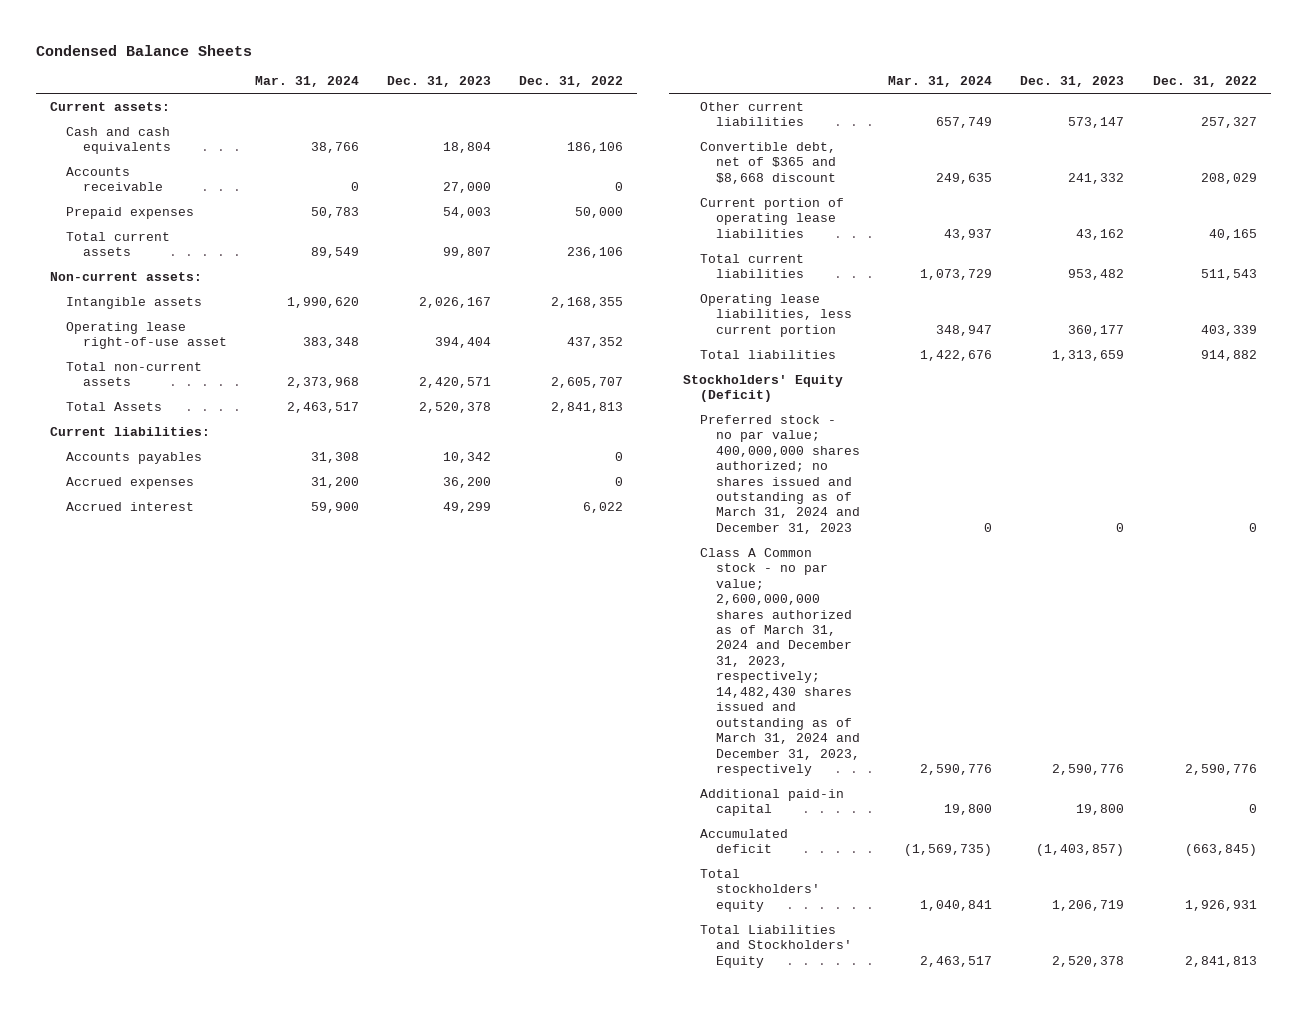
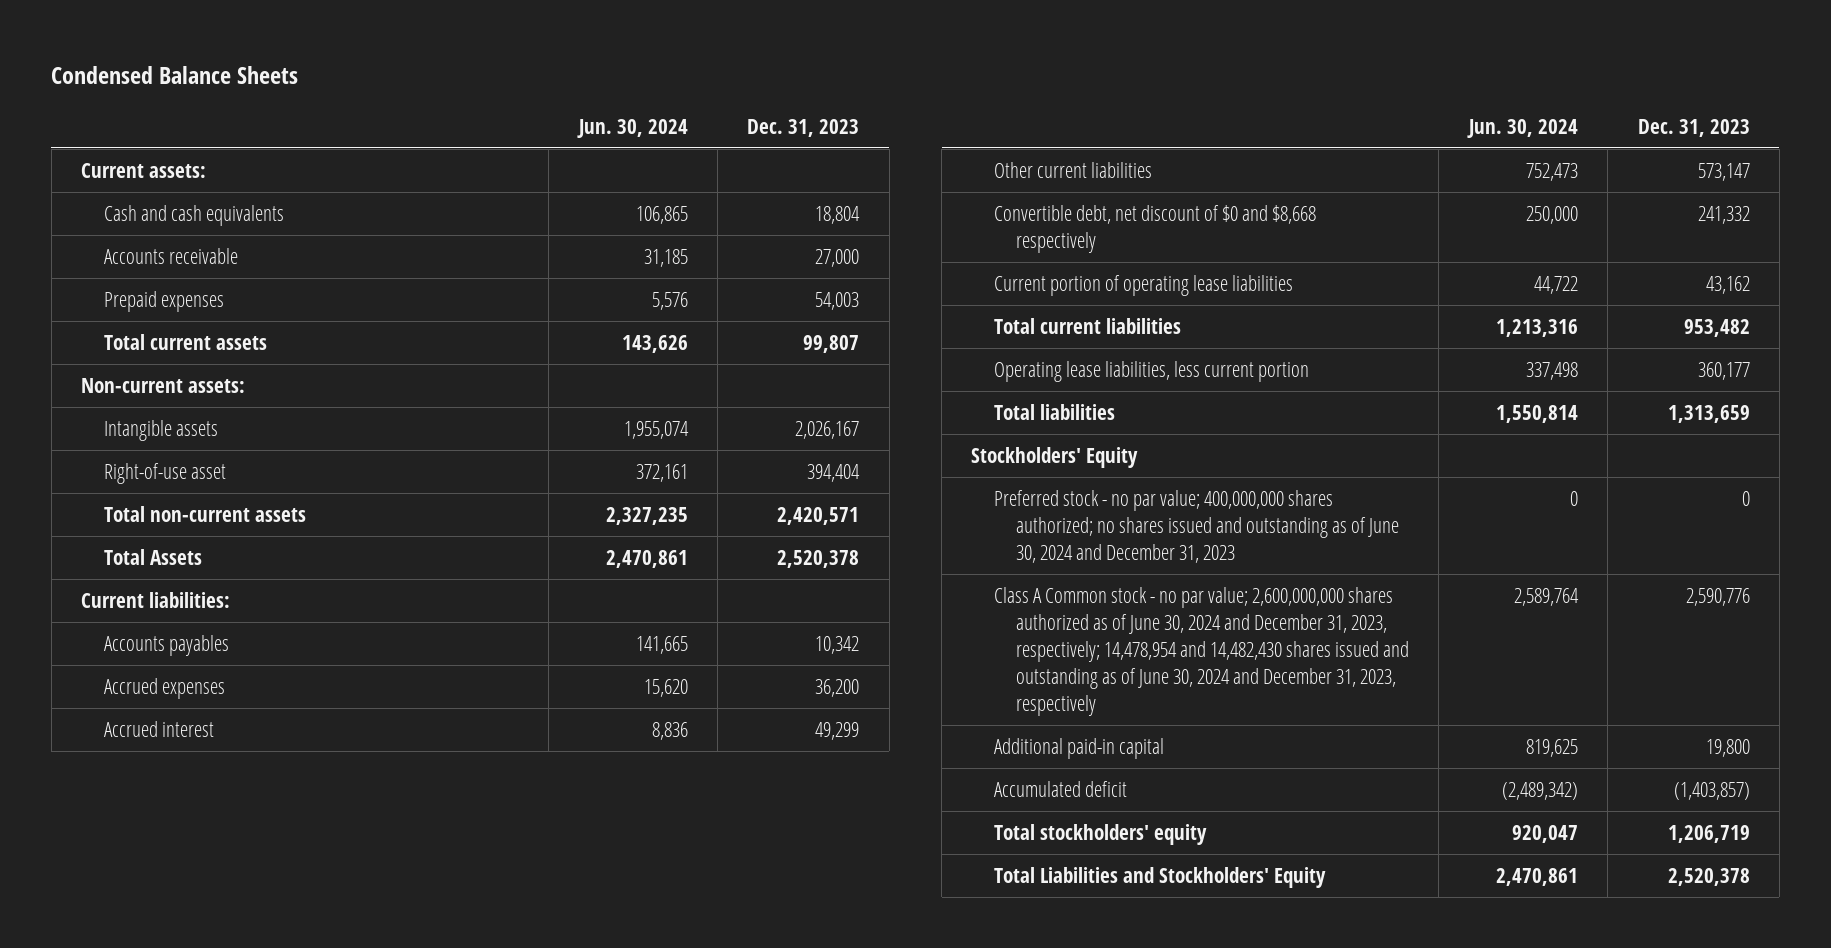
- | Mar. 31, 2024 | Dec. 31, 2023 | Dec. 31, 2022
+ | Jun. 30, 2024 | Dec. 31, 2023
- Operating lease right-of-use asset | 383,348 | 394,404 | 437,352
+ Right-of-use asset | 372,161 | 394,404
- Convertible debt, net of $365 and $8,668 discount | 249,635 | 241,332 | 208,029
+ Convertible debt, net discount of $0 and $8,668 respectively | 250,000 | 241,332
- Stockholders' Equity (Deficit)
- Preferred stock - no par value; 400,000,000 shares authorized; no shares issued and outstanding as of March 31, 2024 and December 31, 2023 | 0 | 0 | 0
- Class A Common stock - no par value; 2,600,000,000 shares authorized as of March 31, 2024 and December 31, 2023, respectively; 14,482,430 shares issued and outstanding as of March 31, 2024 and December 31, 2023, respectively | 2,590,776 | 2,590,776 | 2,590,776
+ Stockholders' Equity
+ Preferred stock - no par value; 400,000,000 shares authorized; no shares issued and outstanding as of June 30, 2024 and December 31, 2023 | 0 | 0
+ Class A Common stock - no par value; 2,600,000,000 shares authorized as of June 30, 2024 and December 31, 2023, respectively; 14,478,954 and 14,482,430 shares issued and outstanding as of June 30, 2024 and December 31, 2023, respectively | 2,589,764 | 2,590,776

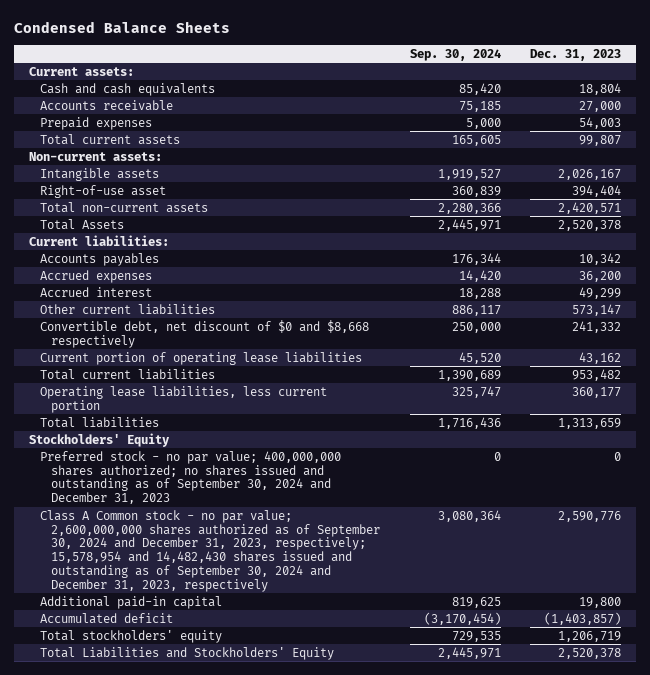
- | Jun. 30, 2024 | Dec. 31, 2023
+ | Sep. 30, 2024 | Dec. 31, 2023
- Preferred stock - no par value; 400,000,000 shares authorized; no shares issued and outstanding as of June 30, 2024 and December 31, 2023 | 0 | 0
- Class A Common stock - no par value; 2,600,000,000 shares authorized as of June 30, 2024 and December 31, 2023, respectively; 14,478,954 and 14,482,430 shares issued and outstanding as of June 30, 2024 and December 31, 2023, respectively | 2,589,764 | 2,590,776
+ Preferred stock - no par value; 400,000,000 shares authorized; no shares issued and outstanding as of September 30, 2024 and December 31, 2023 | 0 | 0
+ Class A Common stock - no par value; 2,600,000,000 shares authorized as of September 30, 2024 and December 31, 2023, respectively; 15,578,954 and 14,482,430 shares issued and outstanding as of September 30, 2024 and December 31, 2023, respectively | 3,080,364 | 2,590,776

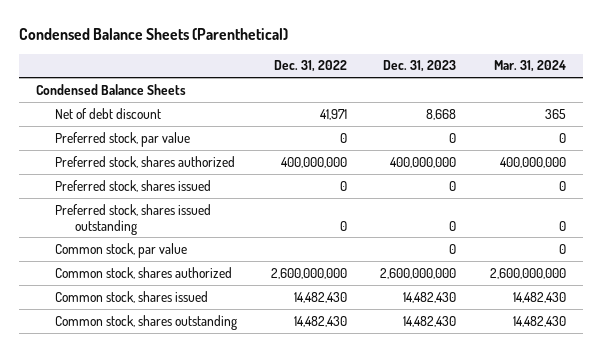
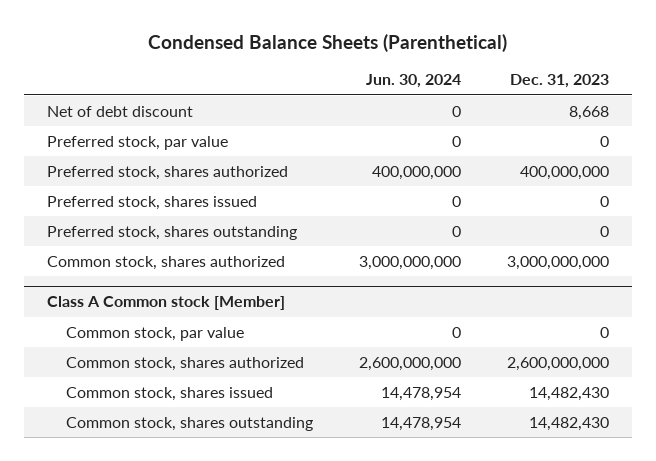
- | Dec. 31, 2022 | Dec. 31, 2023 | Mar. 31, 2024
+ | Jun. 30, 2024 | Dec. 31, 2023
- Condensed Balance Sheets
- Preferred stock, shares issued outstanding | 0 | 0 | 0
+ Preferred stock, shares outstanding | 0 | 0
+ Common stock, shares authorized | 3,000,000,000 | 3,000,000,000
+ Class A Common stock [Member]

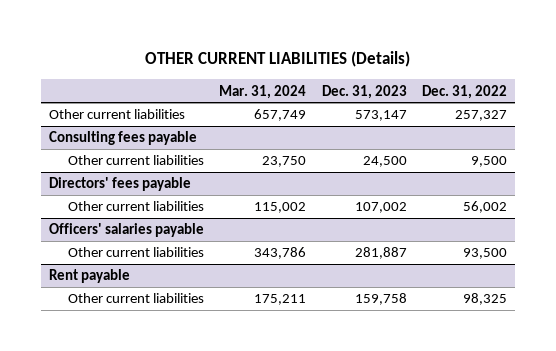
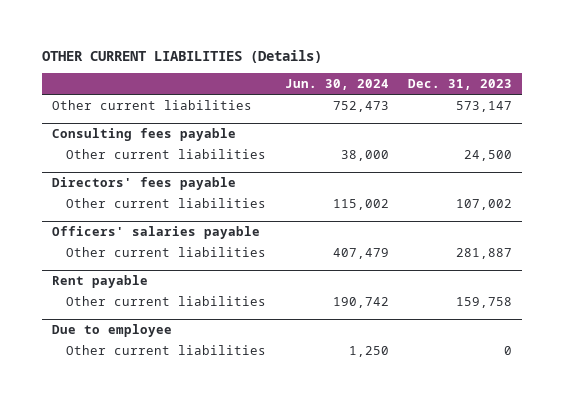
- | Mar. 31, 2024 | Dec. 31, 2023 | Dec. 31, 2022
+ | Jun. 30, 2024 | Dec. 31, 2023
+ Due to employee
+ Other current liabilities | 1,250 | 0

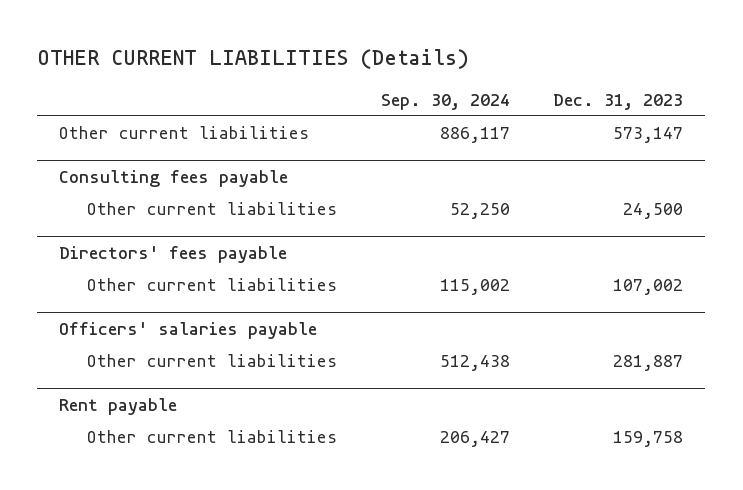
- | Jun. 30, 2024 | Dec. 31, 2023
+ | Sep. 30, 2024 | Dec. 31, 2023
- Due to employee
- Other current liabilities | 1,250 | 0

